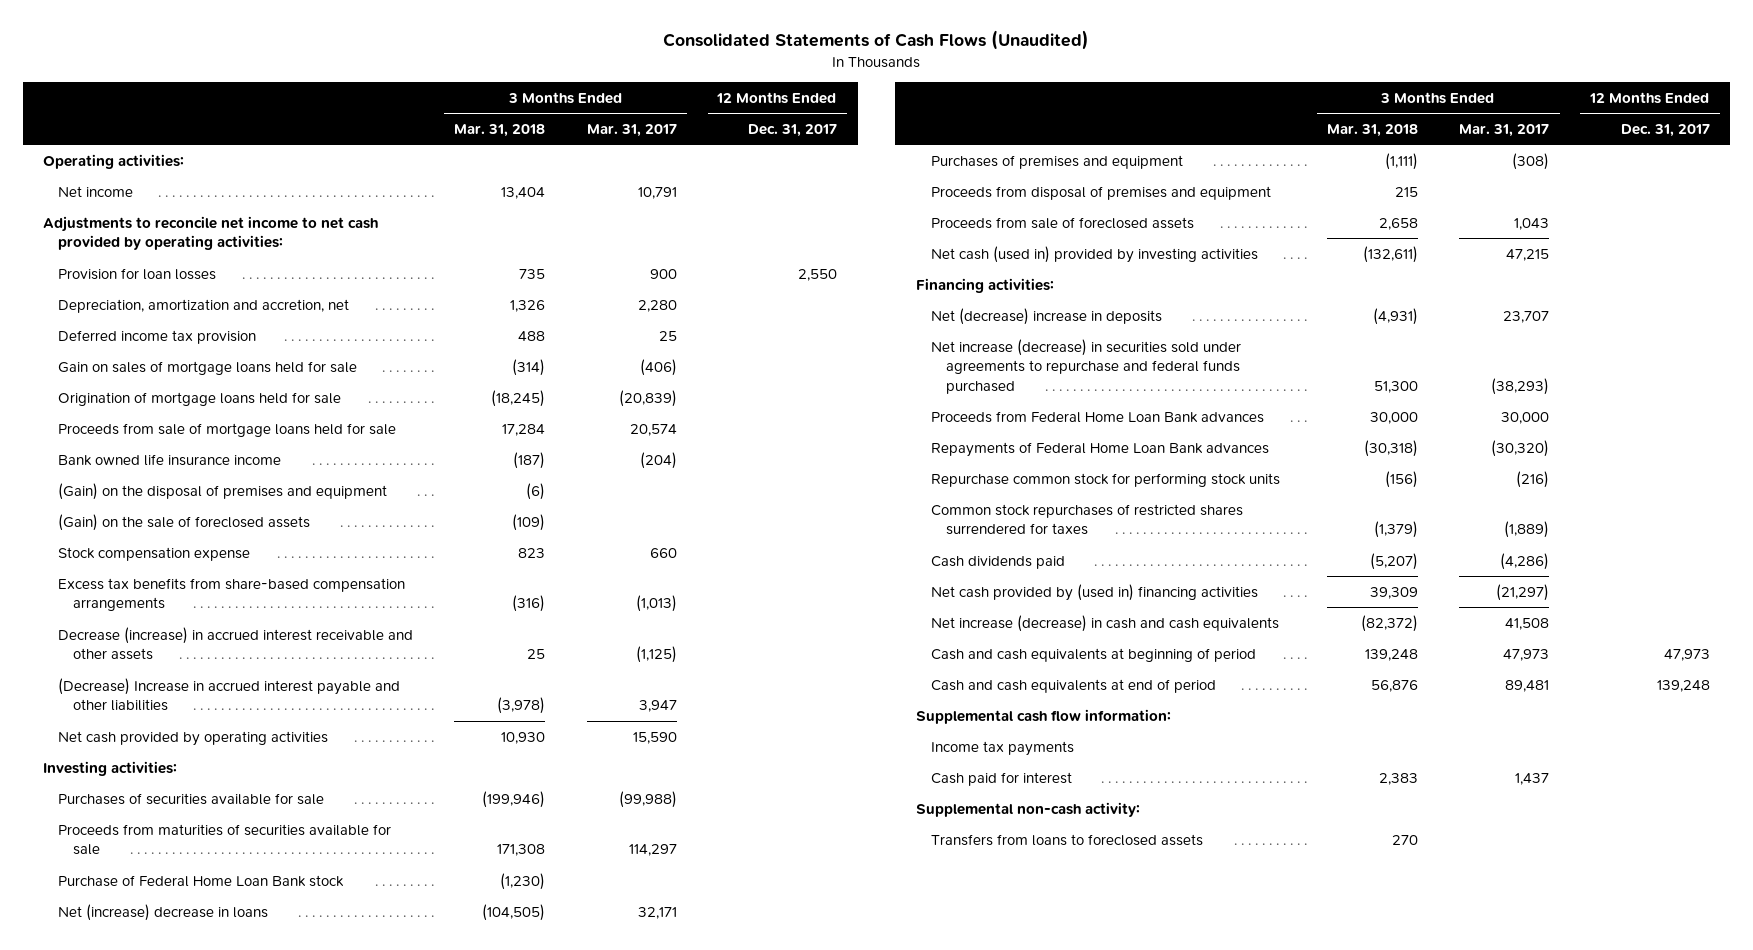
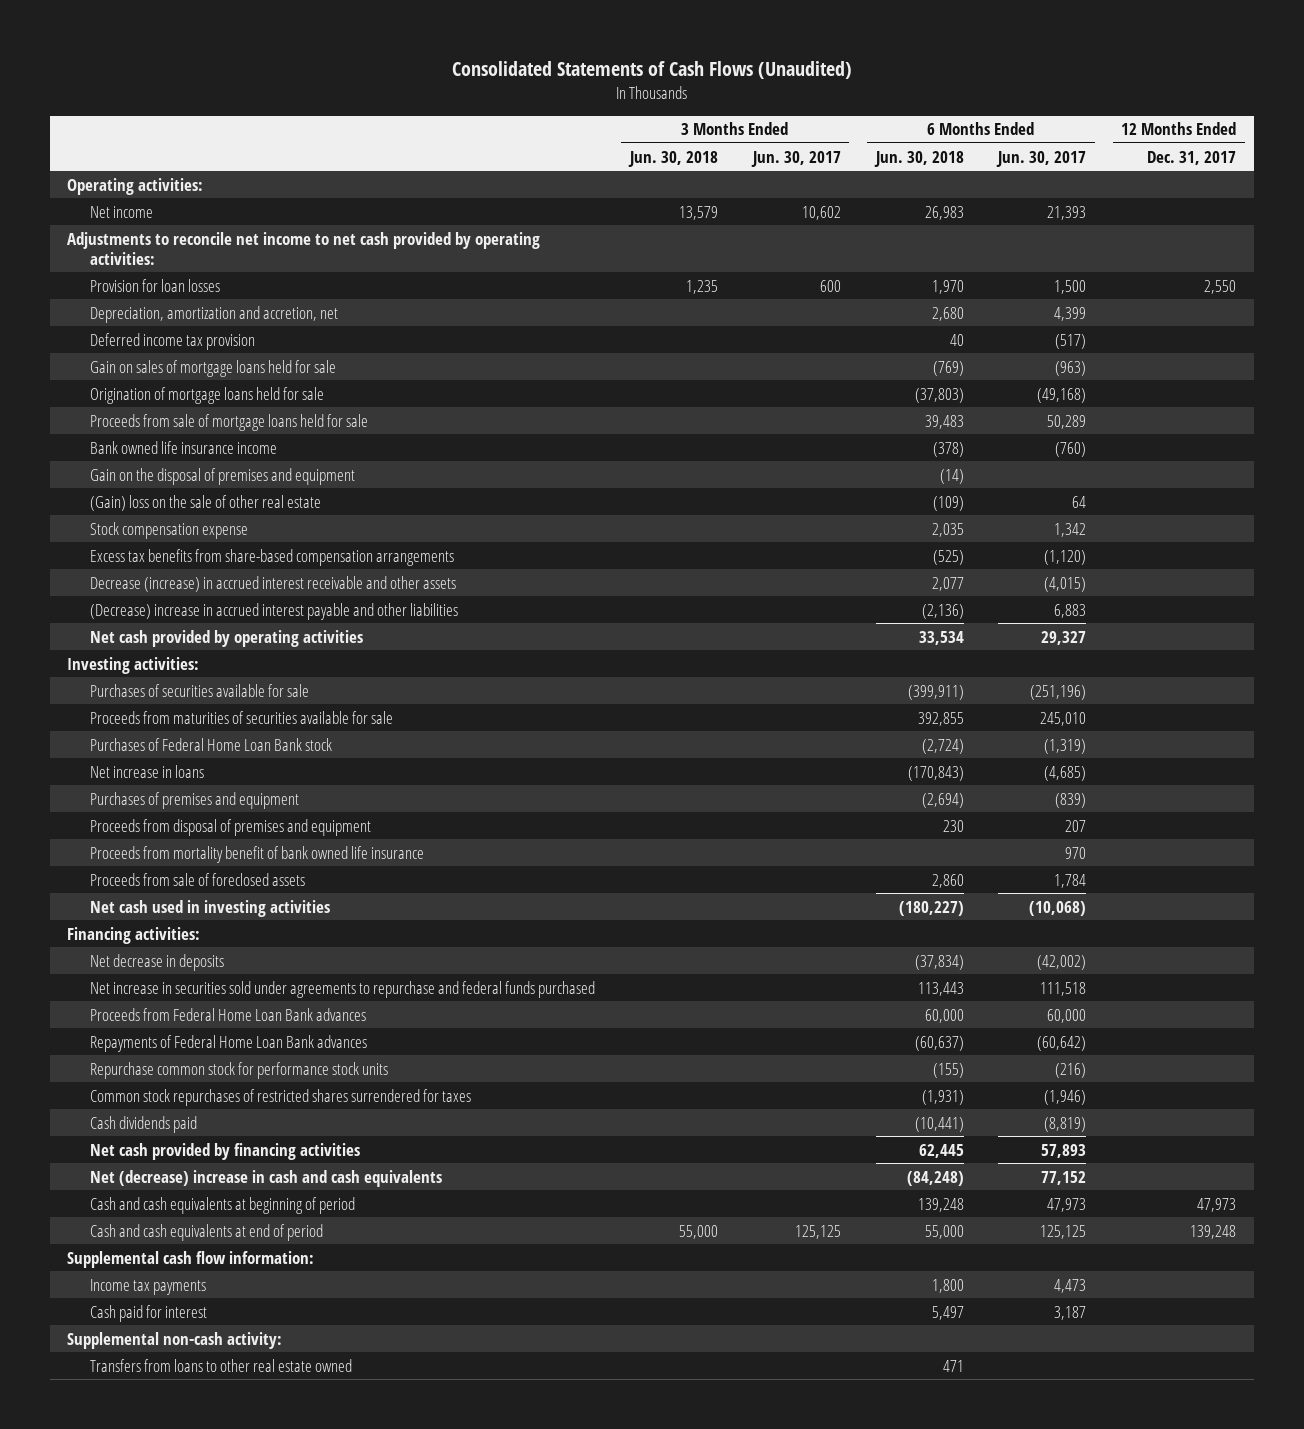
- | 3 Months Ended Mar. 31, 2018 | 3 Months Ended Mar. 31, 2017 | 12 Months Ended Dec. 31, 2017
+ | 3 Months Ended Jun. 30, 2018 | 3 Months Ended Jun. 30, 2017 | 6 Months Ended Jun. 30, 2018 | 6 Months Ended Jun. 30, 2017 | 12 Months Ended Dec. 31, 2017
- (Gain) on the disposal of premises and equipment | (6) | |
- (Gain) on the sale of foreclosed assets | (109) | |
+ Gain on the disposal of premises and equipment | | | (14) | |
+ (Gain) loss on the sale of other real estate | | | (109) | 64 |
- (Decrease) Increase in accrued interest payable and other liabilities | (3,978) | 3,947 |
+ (Decrease) increase in accrued interest payable and other liabilities | | | (2,136) | 6,883 |
- Purchase of Federal Home Loan Bank stock | (1,230) | |
- Net (increase) decrease in loans | (104,505) | 32,171 |
+ Purchases of Federal Home Loan Bank stock | | | (2,724) | (1,319) |
+ Net increase in loans | | | (170,843) | (4,685) |
+ Proceeds from mortality benefit of bank owned life insurance | | | | 970 |
- Net cash (used in) provided by investing activities | (132,611) | 47,215 |
+ Net cash used in investing activities | | | (180,227) | (10,068) |
- Net (decrease) increase in deposits | (4,931) | 23,707 |
- Net increase (decrease) in securities sold under agreements to repurchase and federal funds purchased | 51,300 | (38,293) |
+ Net decrease in deposits | | | (37,834) | (42,002) |
+ Net increase in securities sold under agreements to repurchase and federal funds purchased | | | 113,443 | 111,518 |
- Repurchase common stock for performing stock units | (156) | (216) |
+ Repurchase common stock for performance stock units | | | (155) | (216) |
- Net cash provided by (used in) financing activities | 39,309 | (21,297) |
- Net increase (decrease) in cash and cash equivalents | (82,372) | 41,508 |
+ Net cash provided by financing activities | | | 62,445 | 57,893 |
+ Net (decrease) increase in cash and cash equivalents | | | (84,248) | 77,152 |
- Transfers from loans to foreclosed assets | 270 | |
+ Transfers from loans to other real estate owned | | | 471 | |

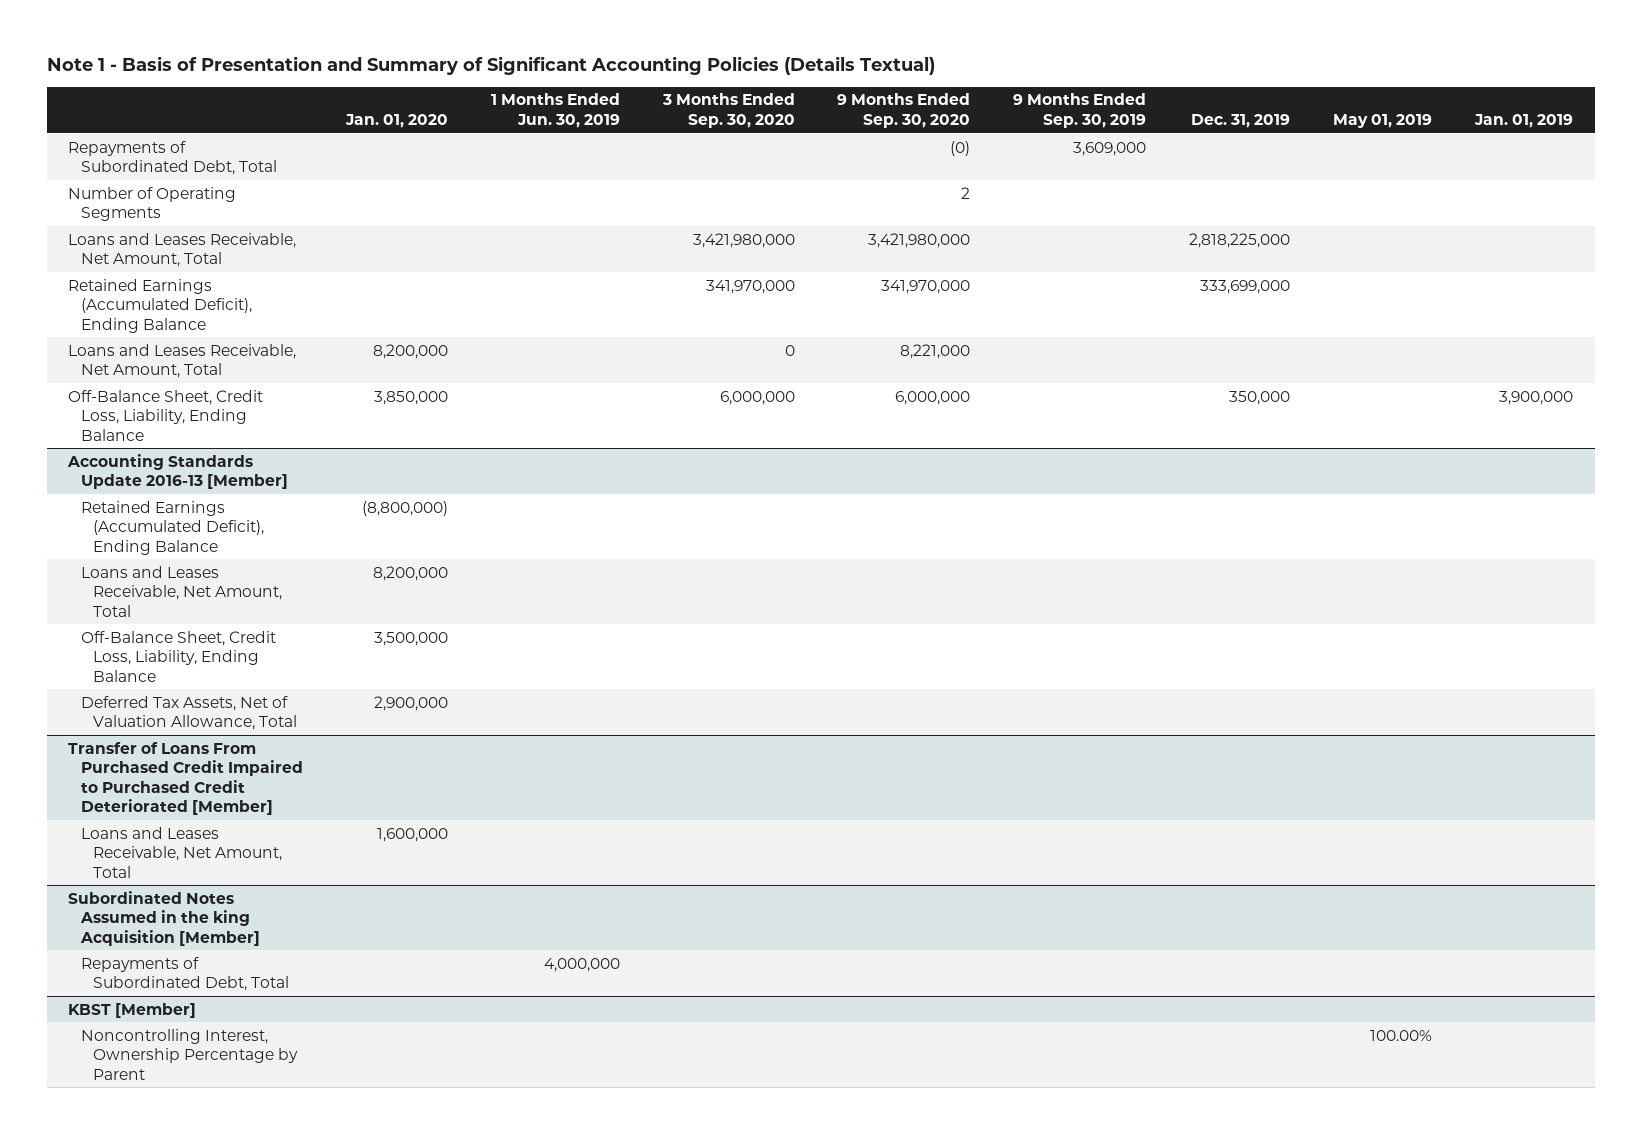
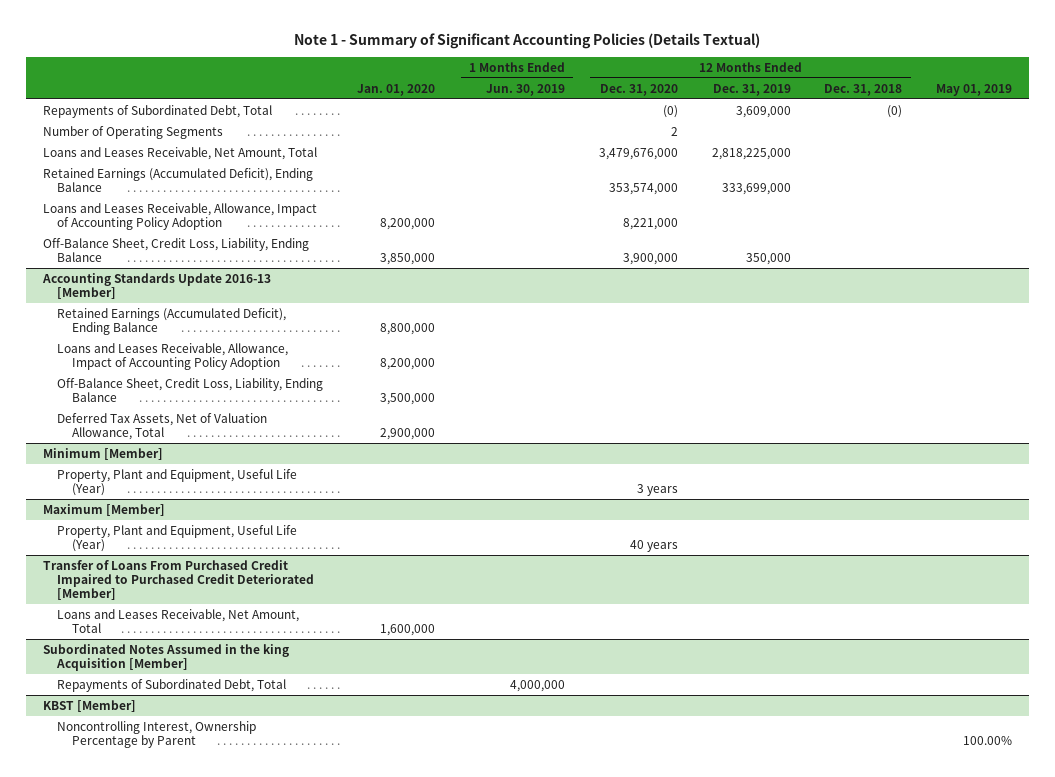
- Note 1 - Basis of Presentation and Summary of Significant Accounting Policies (Details Textual)
+ Note 1 - Summary of Significant Accounting Policies (Details Textual)
- | Jan. 01, 2020 | 1 Months Ended Jun. 30, 2019 | 3 Months Ended Sep. 30, 2020 | 9 Months Ended Sep. 30, 2020 | 9 Months Ended Sep. 30, 2019 | Dec. 31, 2019 | May 01, 2019 | Jan. 01, 2019
+ | Jan. 01, 2020 | 1 Months Ended Jun. 30, 2019 | 12 Months Ended Dec. 31, 2020 | 12 Months Ended Dec. 31, 2019 | 12 Months Ended Dec. 31, 2018 | May 01, 2019
- Loans and Leases Receivable, Net Amount, Total | 8,200,000 | | 0 | 8,221,000 | | | |
+ Loans and Leases Receivable, Allowance, Impact of Accounting Policy Adoption | 8,200,000 | | 8,221,000 | | |
@ Accounting Standards Update 2016-13 [Member]
- Retained Earnings (Accumulated Deficit), Ending Balance | (8,800,000) | | | | | | |
- Loans and Leases Receivable, Net Amount, Total | 8,200,000 | | | | | | |
+ Retained Earnings (Accumulated Deficit), Ending Balance | 8,800,000 | | | | |
+ Loans and Leases Receivable, Allowance, Impact of Accounting Policy Adoption | 8,200,000 | | | | |
+ Minimum [Member]
+ Property, Plant and Equipment, Useful Life (Year) | | | 3 years | | |
+ Maximum [Member]
+ Property, Plant and Equipment, Useful Life (Year) | | | 40 years | | |

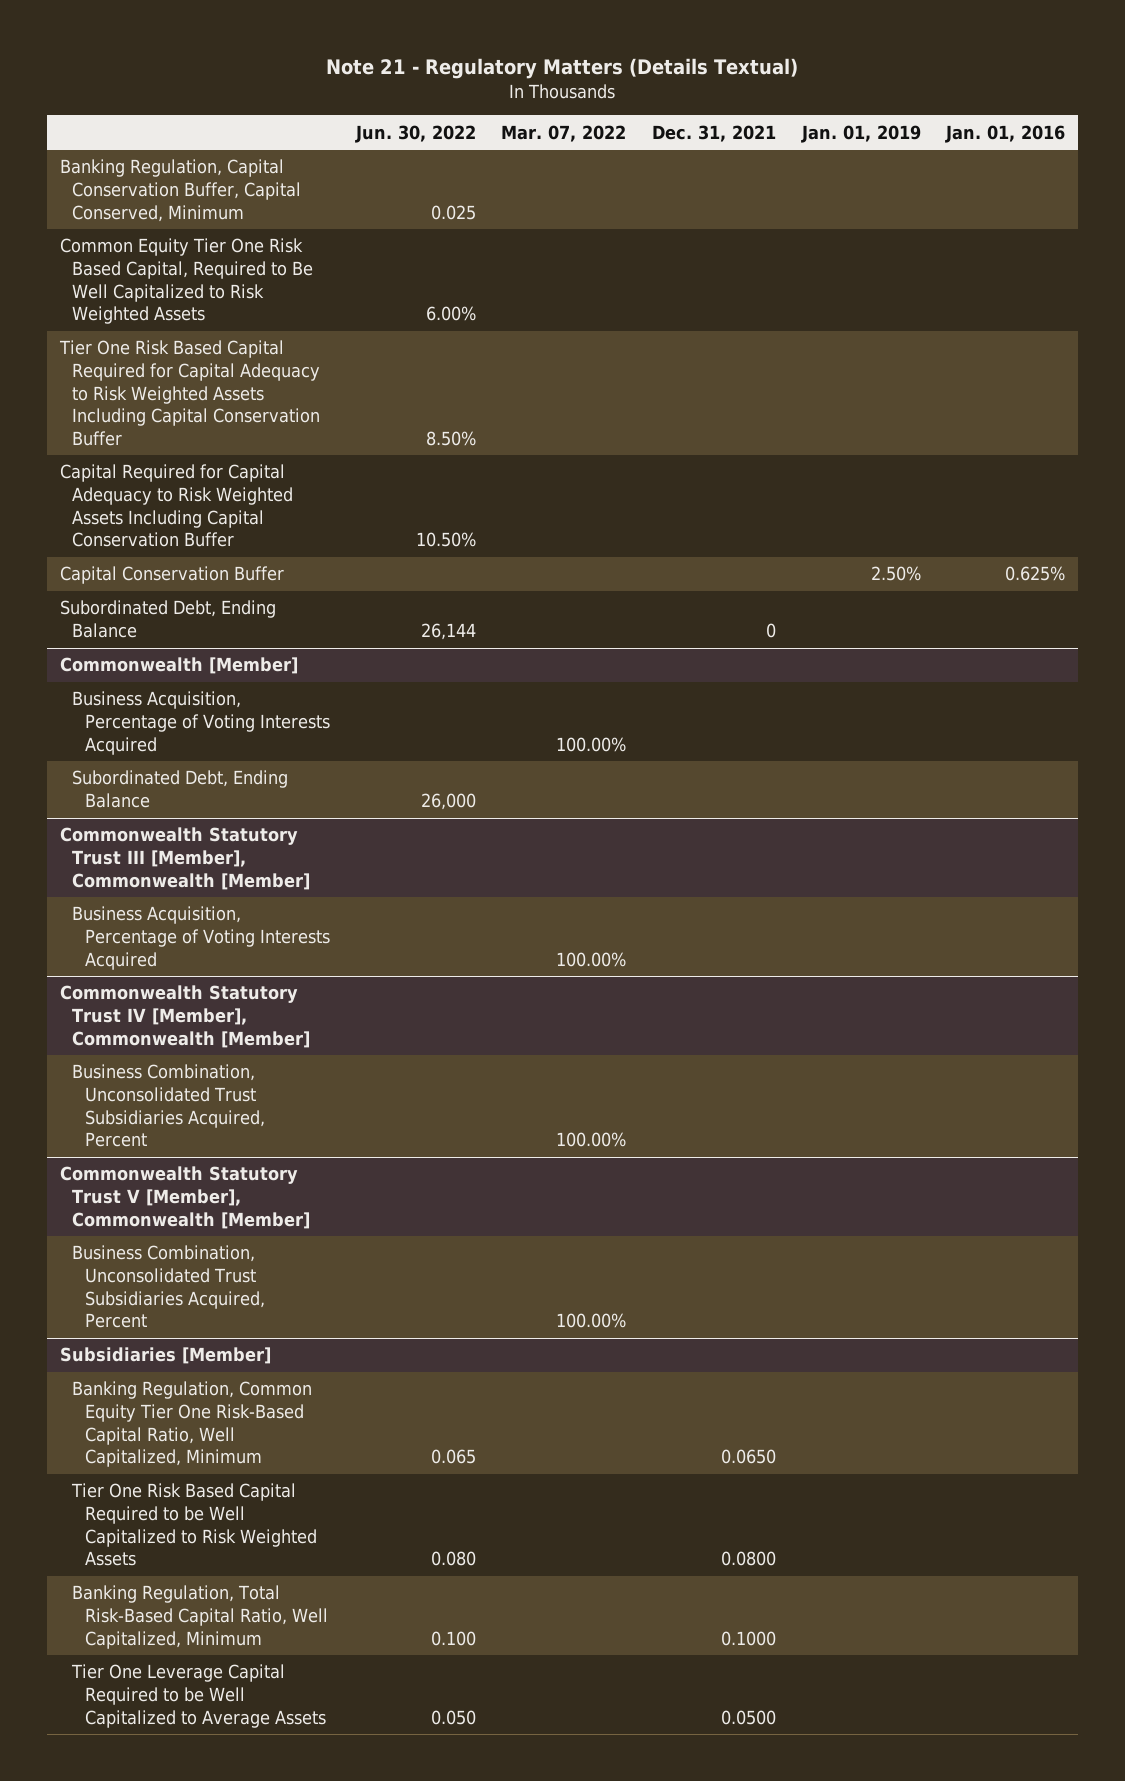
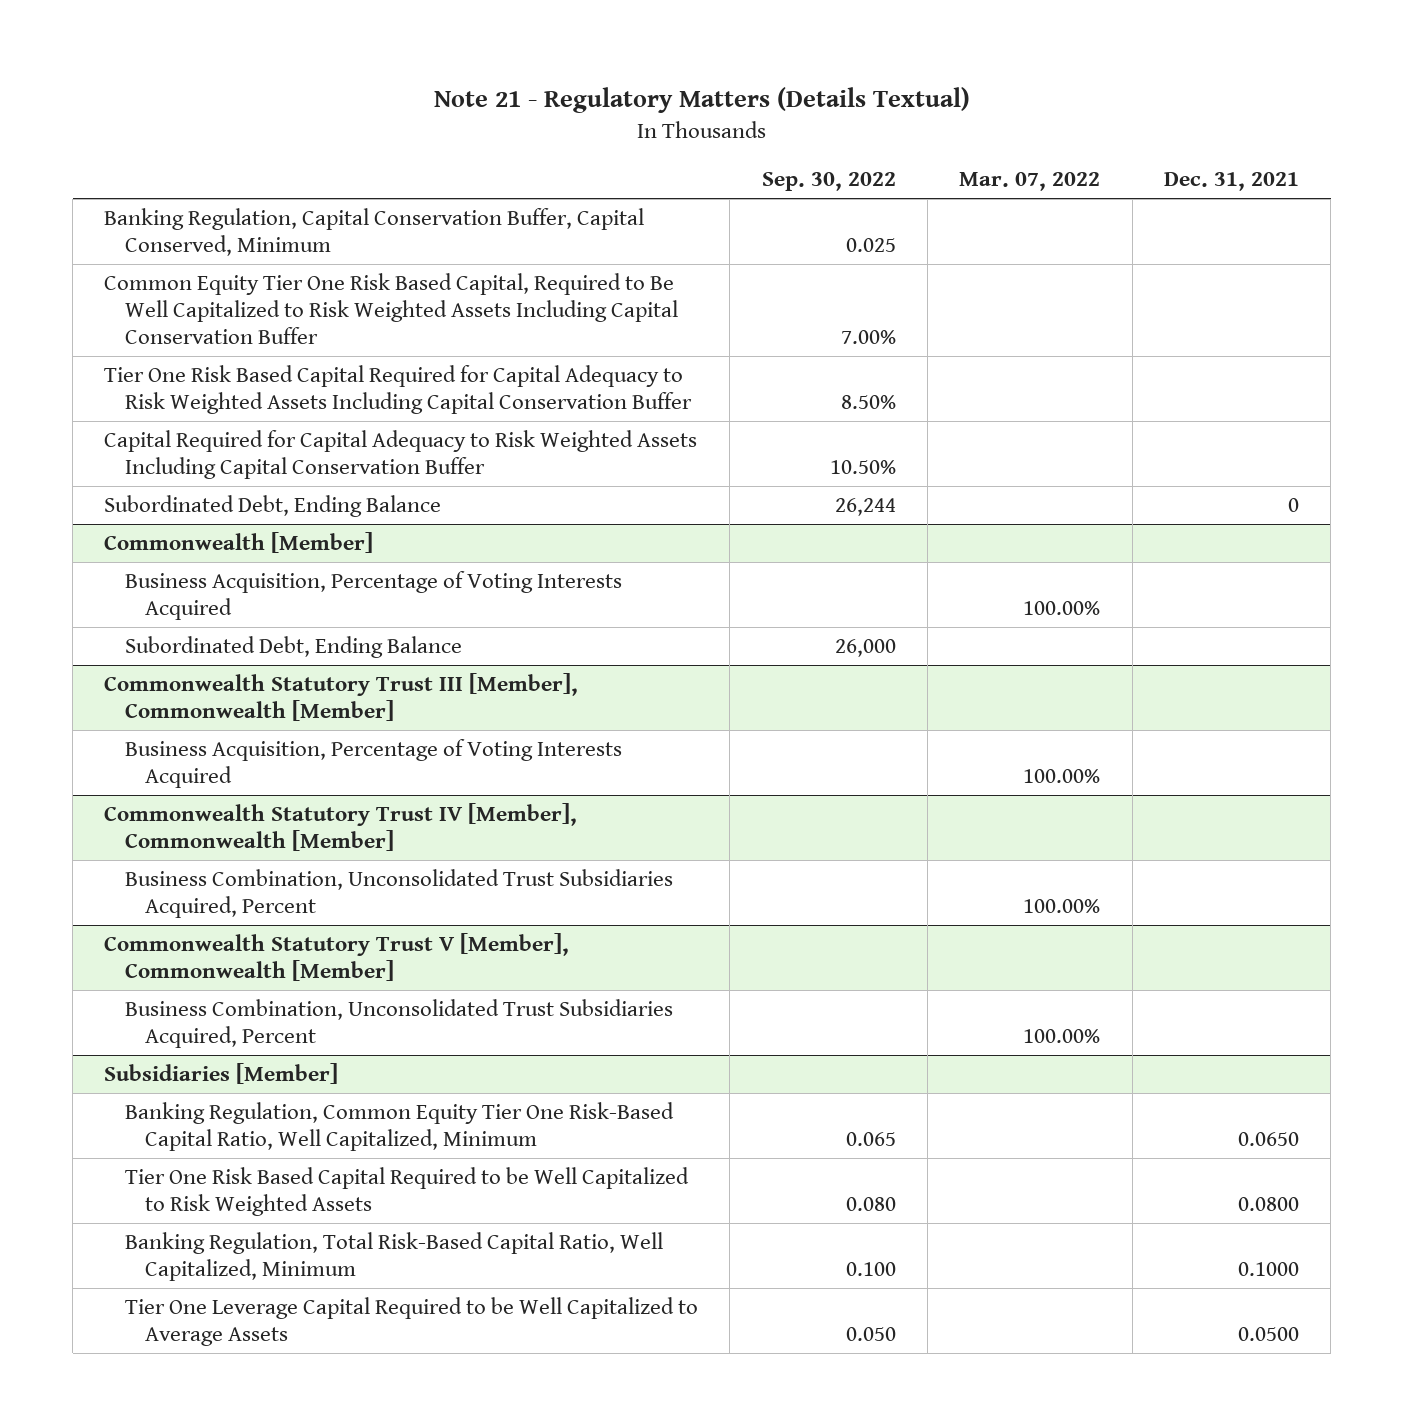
- | Jun. 30, 2022 | Mar. 07, 2022 | Dec. 31, 2021 | Jan. 01, 2019 | Jan. 01, 2016
+ | Sep. 30, 2022 | Mar. 07, 2022 | Dec. 31, 2021
- Common Equity Tier One Risk Based Capital, Required to Be Well Capitalized to Risk Weighted Assets | 6.00% | | | |
+ Common Equity Tier One Risk Based Capital, Required to Be Well Capitalized to Risk Weighted Assets Including Capital Conservation Buffer | 7.00% | |
- Capital Conservation Buffer | | | | 2.50% | 0.625%

